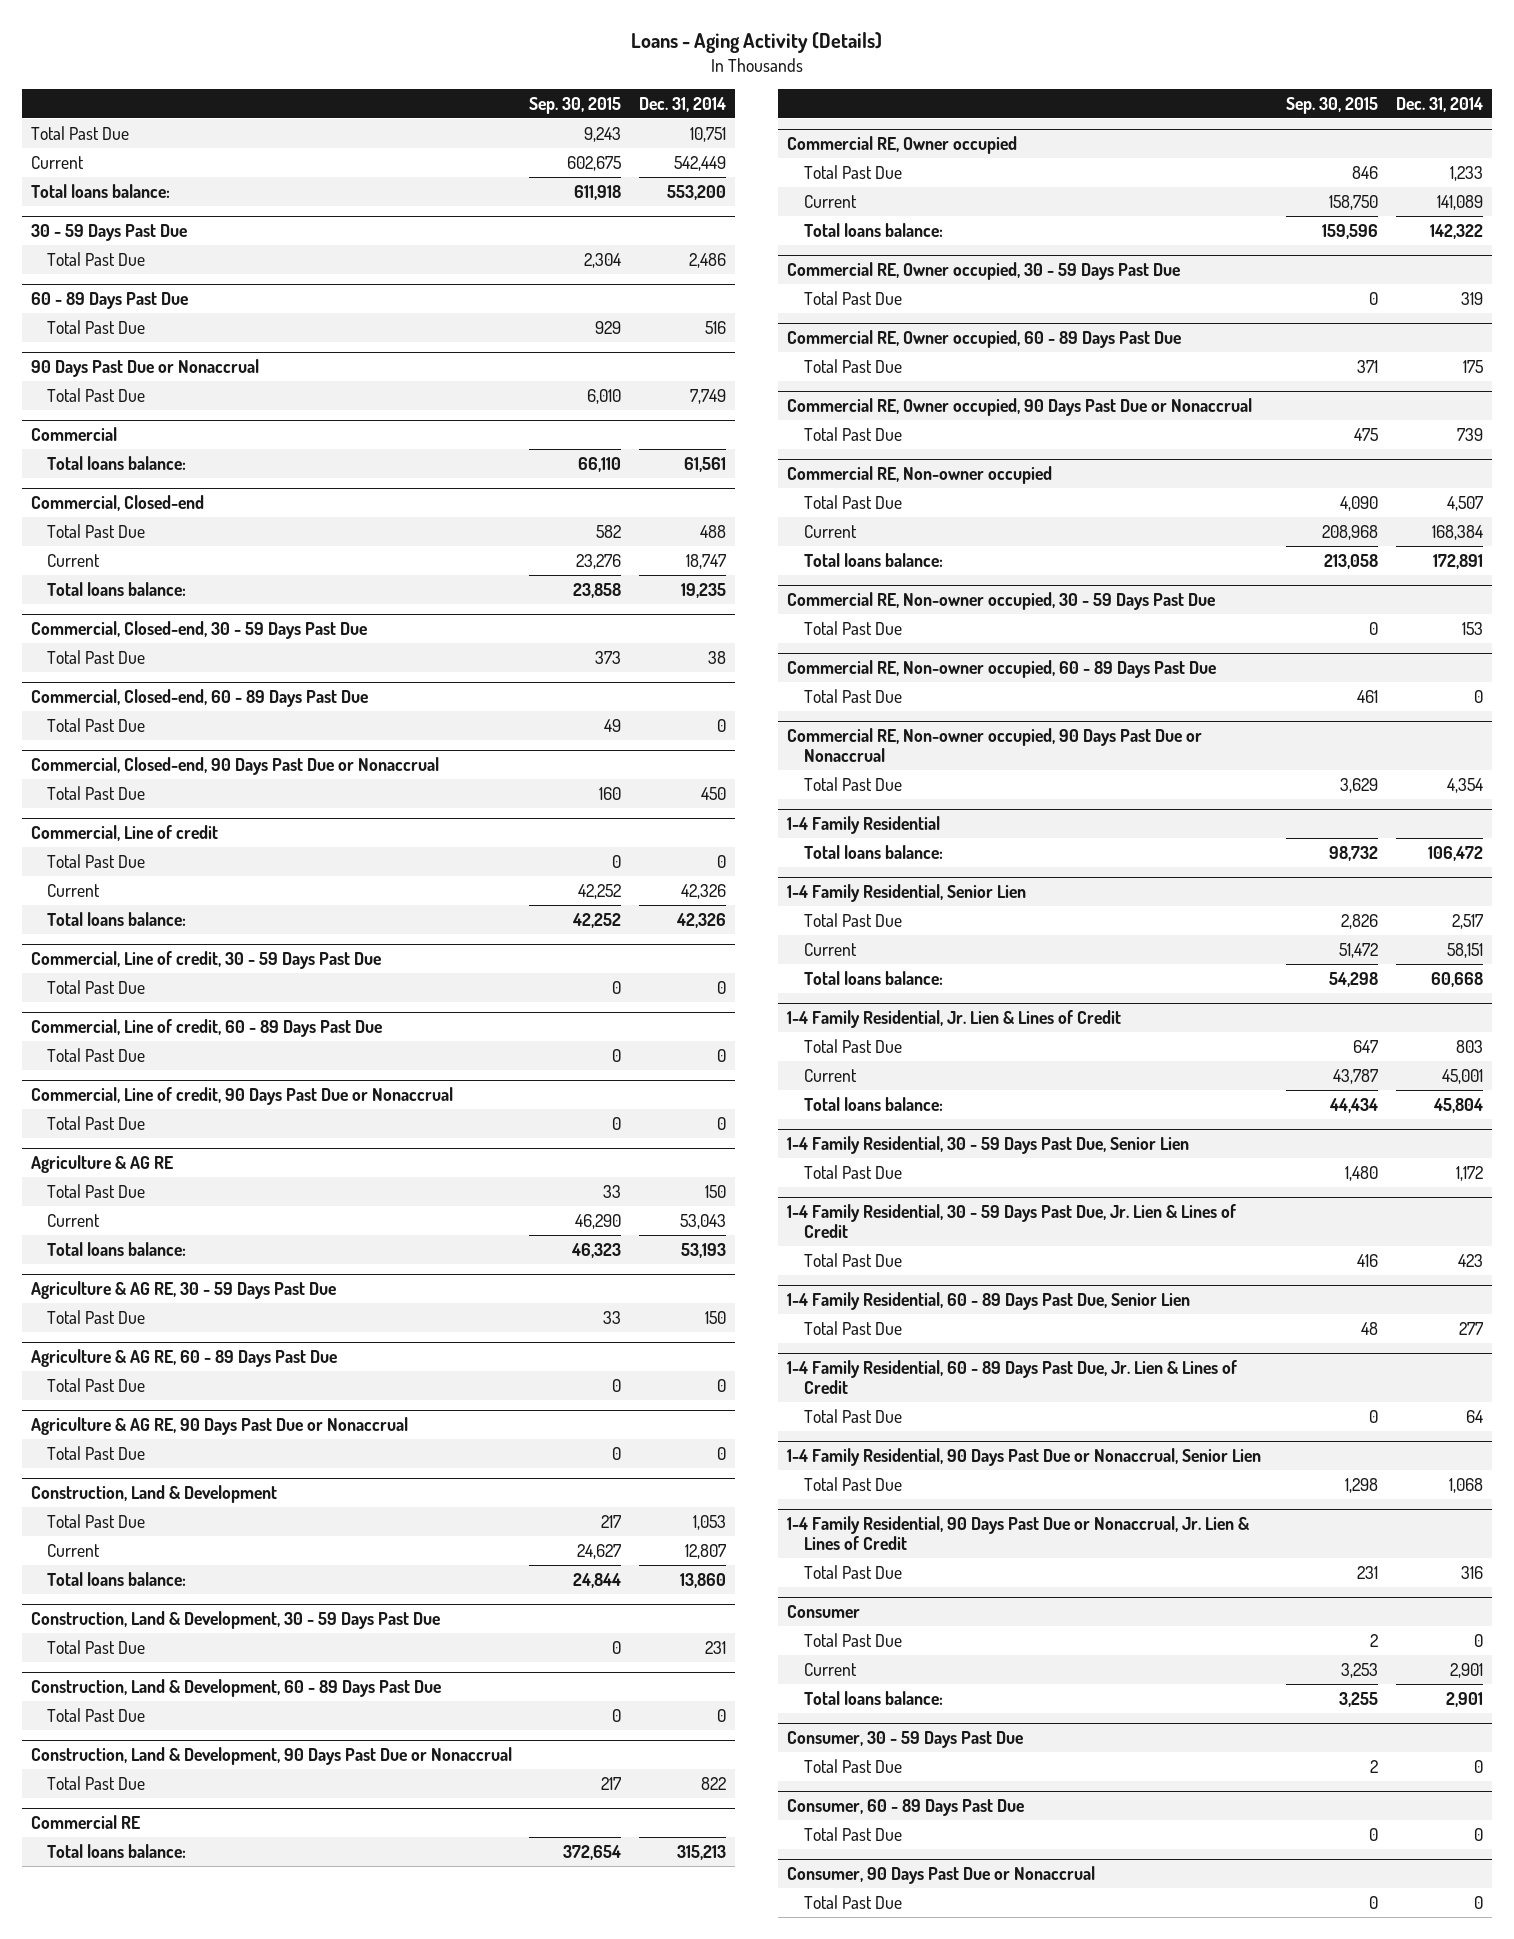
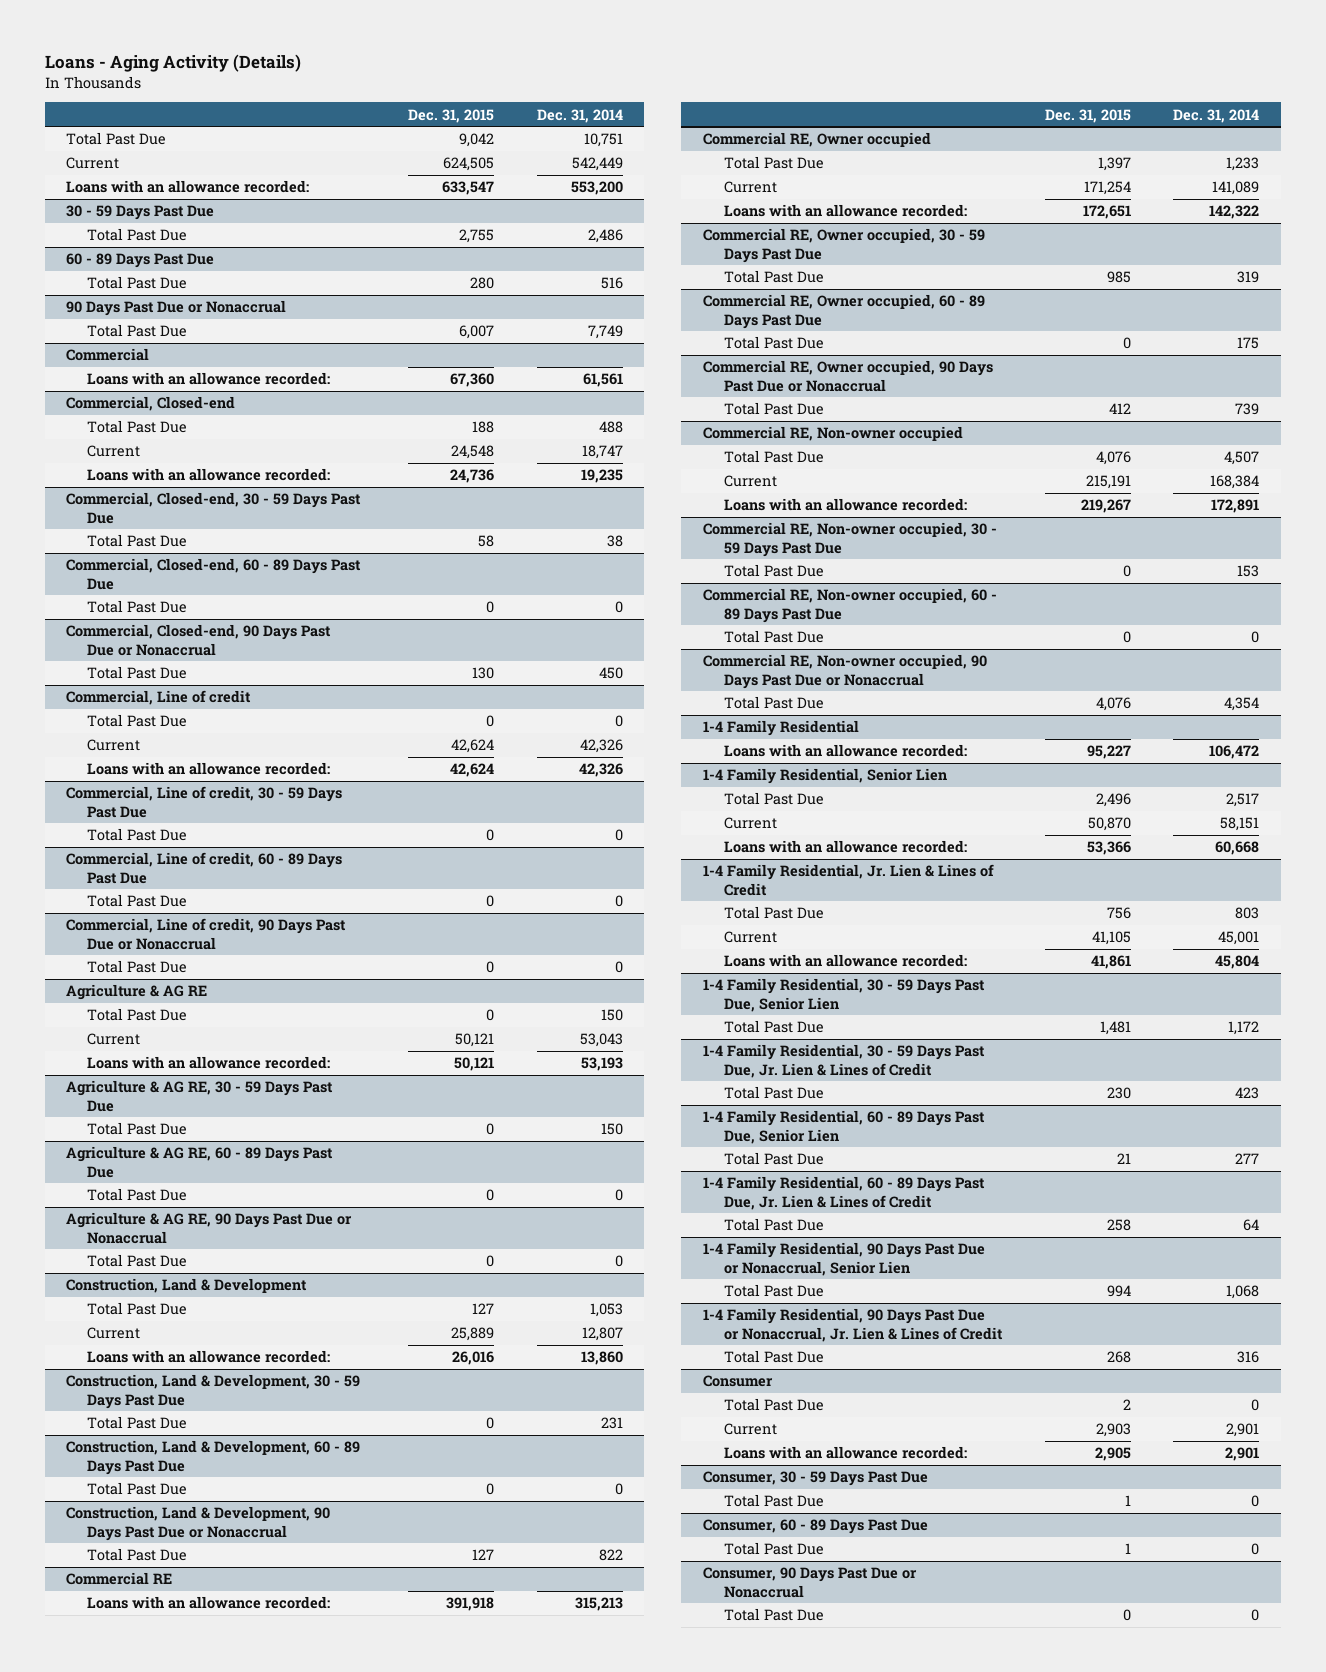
- | Sep. 30, 2015 | Dec. 31, 2014
+ | Dec. 31, 2015 | Dec. 31, 2014
- Total loans balance: | 611,918 | 553,200
+ Loans with an allowance recorded: | 633,547 | 553,200
@ Commercial
- Total loans balance: | 66,110 | 61,561
+ Loans with an allowance recorded: | 67,360 | 61,561
@ Commercial, Closed-end
- Total loans balance: | 23,858 | 19,235
+ Loans with an allowance recorded: | 24,736 | 19,235
@ Commercial, Line of credit
- Total loans balance: | 42,252 | 42,326
+ Loans with an allowance recorded: | 42,624 | 42,326
@ Agriculture & AG RE
- Total loans balance: | 46,323 | 53,193
+ Loans with an allowance recorded: | 50,121 | 53,193
@ Construction, Land & Development
- Total loans balance: | 24,844 | 13,860
+ Loans with an allowance recorded: | 26,016 | 13,860
@ Commercial RE
- Total loans balance: | 372,654 | 315,213
+ Loans with an allowance recorded: | 391,918 | 315,213
@ Commercial RE, Owner occupied
- Total loans balance: | 159,596 | 142,322
+ Loans with an allowance recorded: | 172,651 | 142,322
@ Commercial RE, Non-owner occupied
- Total loans balance: | 213,058 | 172,891
+ Loans with an allowance recorded: | 219,267 | 172,891
@ 1-4 Family Residential
- Total loans balance: | 98,732 | 106,472
+ Loans with an allowance recorded: | 95,227 | 106,472
@ 1-4 Family Residential, Senior Lien
- Total loans balance: | 54,298 | 60,668
+ Loans with an allowance recorded: | 53,366 | 60,668
@ 1-4 Family Residential, Jr. Lien & Lines of Credit
- Total loans balance: | 44,434 | 45,804
+ Loans with an allowance recorded: | 41,861 | 45,804
@ Consumer
- Total loans balance: | 3,255 | 2,901
+ Loans with an allowance recorded: | 2,905 | 2,901

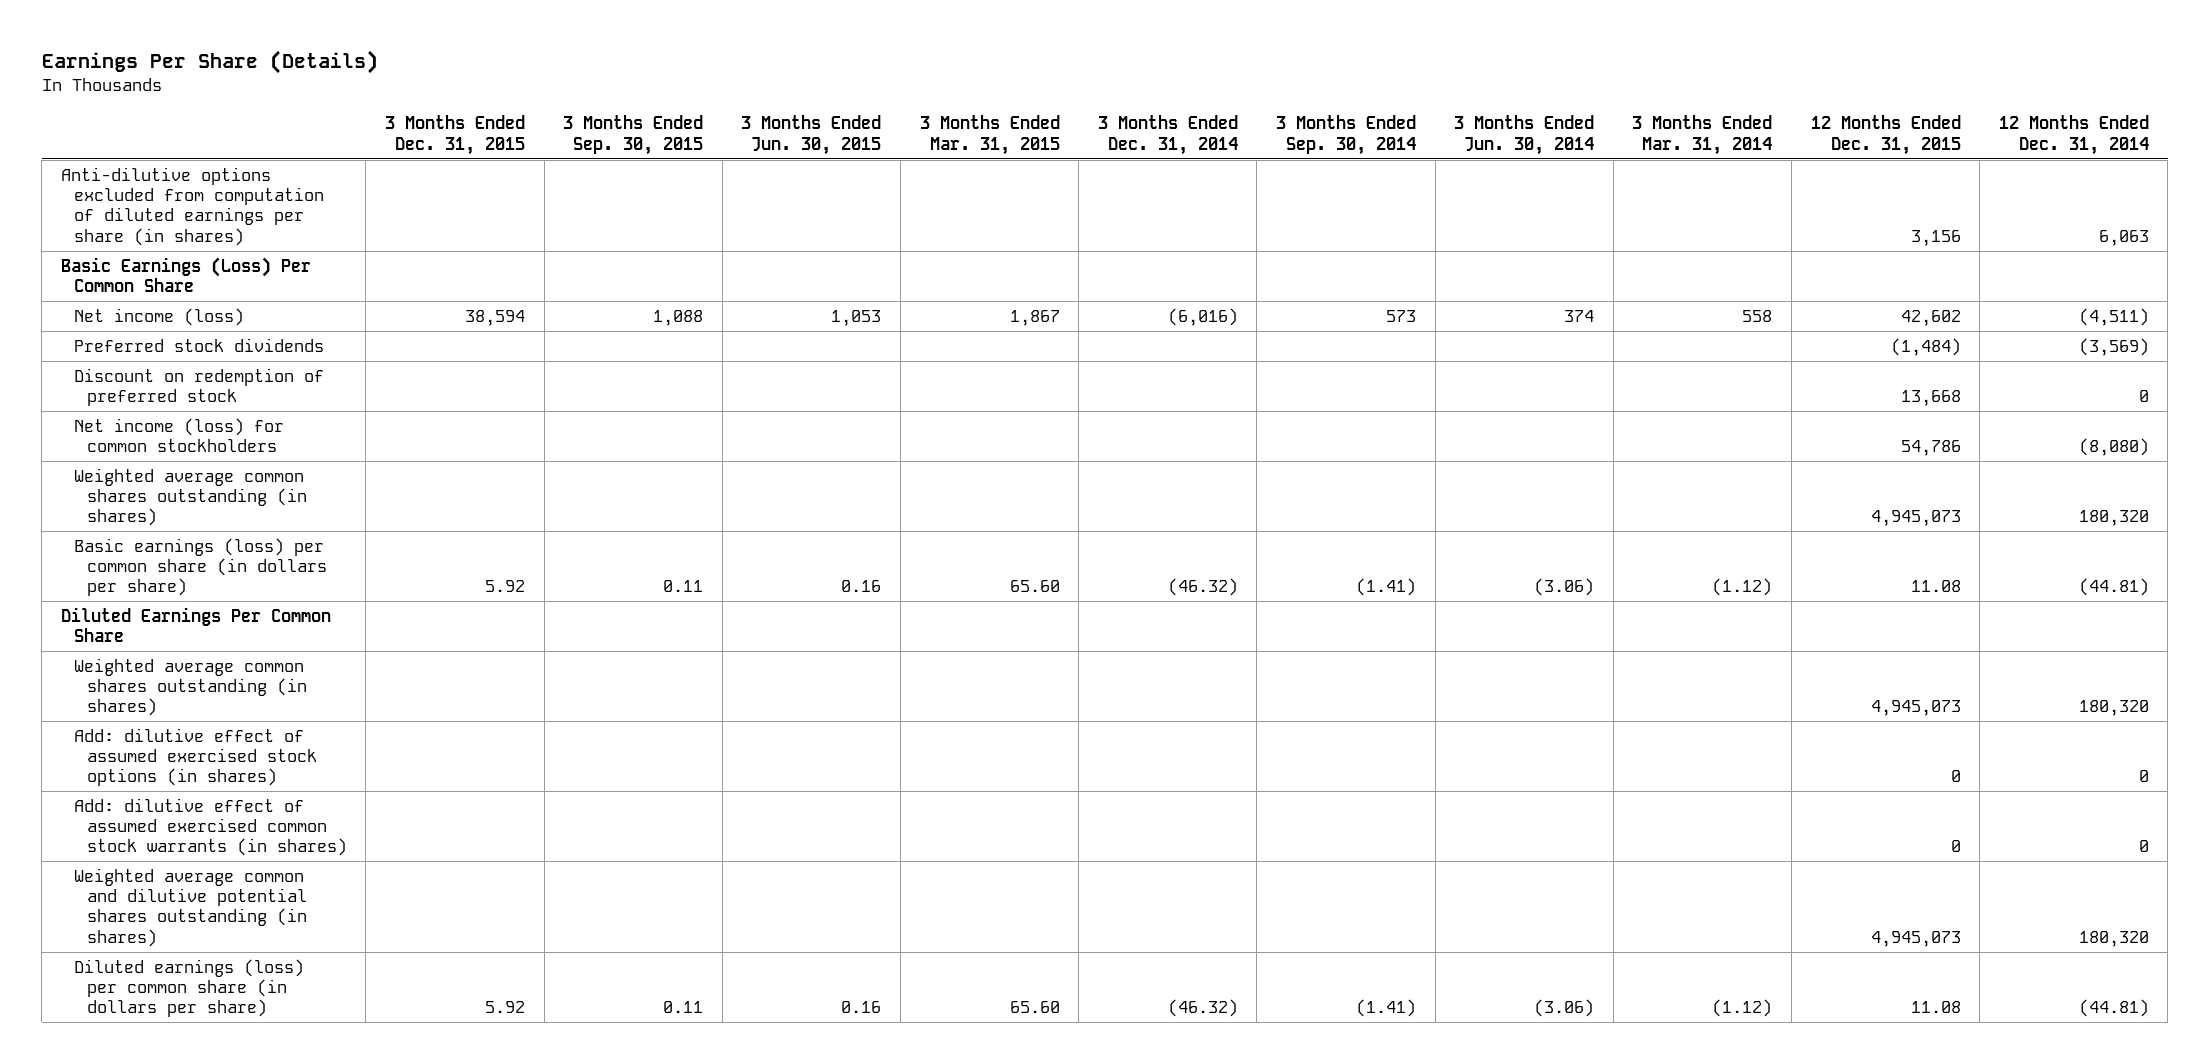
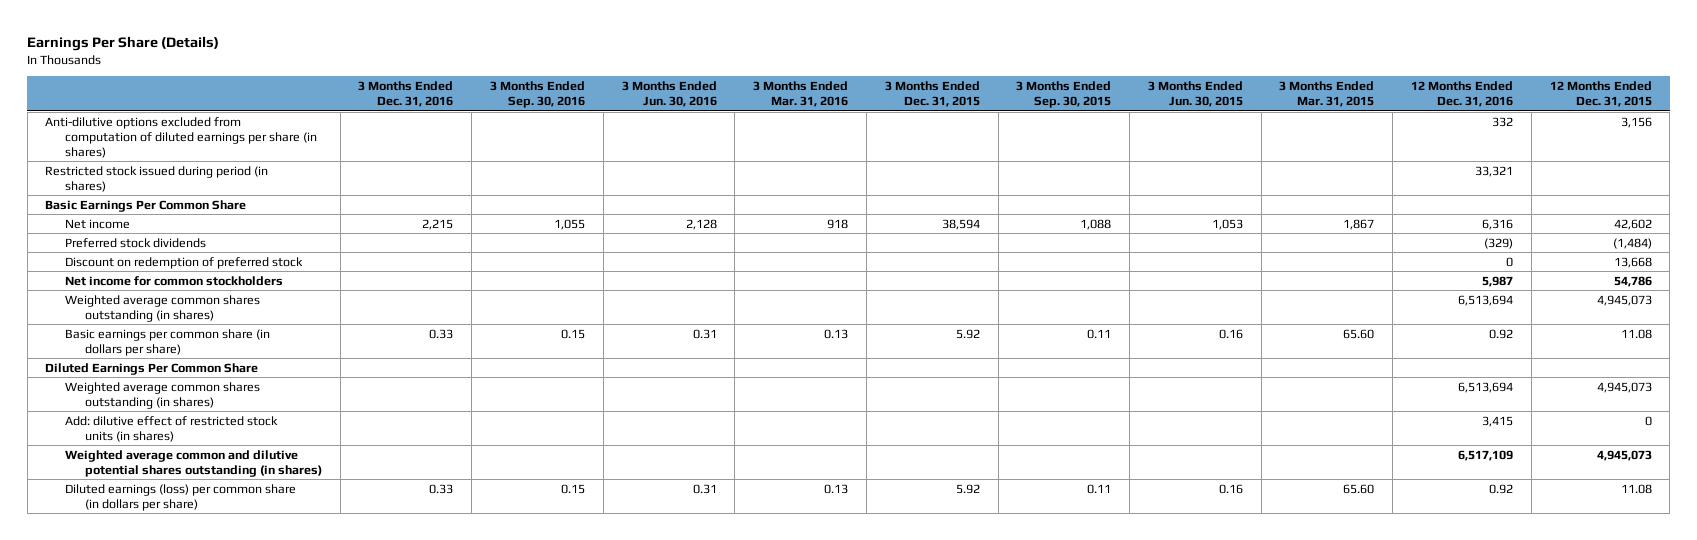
- | 3 Months Ended Dec. 31, 2015 | 3 Months Ended Sep. 30, 2015 | 3 Months Ended Jun. 30, 2015 | 3 Months Ended Mar. 31, 2015 | 3 Months Ended Dec. 31, 2014 | 3 Months Ended Sep. 30, 2014 | 3 Months Ended Jun. 30, 2014 | 3 Months Ended Mar. 31, 2014 | 12 Months Ended Dec. 31, 2015 | 12 Months Ended Dec. 31, 2014
+ | 3 Months Ended Dec. 31, 2016 | 3 Months Ended Sep. 30, 2016 | 3 Months Ended Jun. 30, 2016 | 3 Months Ended Mar. 31, 2016 | 3 Months Ended Dec. 31, 2015 | 3 Months Ended Sep. 30, 2015 | 3 Months Ended Jun. 30, 2015 | 3 Months Ended Mar. 31, 2015 | 12 Months Ended Dec. 31, 2016 | 12 Months Ended Dec. 31, 2015
- Basic Earnings (Loss) Per Common Share
- Net income (loss) | 38,594 | 1,088 | 1,053 | 1,867 | (6,016) | 573 | 374 | 558 | 42,602 | (4,511)
+ Restricted stock issued during period (in shares) | | | | | | | | | 33,321 |
+ Basic Earnings Per Common Share
+ Net income | 2,215 | 1,055 | 2,128 | 918 | 38,594 | 1,088 | 1,053 | 1,867 | 6,316 | 42,602
- Net income (loss) for common stockholders | | | | | | | | | 54,786 | (8,080)
+ Net income for common stockholders | | | | | | | | | 5,987 | 54,786
- Basic earnings (loss) per common share (in dollars per share) | 5.92 | 0.11 | 0.16 | 65.60 | (46.32) | (1.41) | (3.06) | (1.12) | 11.08 | (44.81)
+ Basic earnings per common share (in dollars per share) | 0.33 | 0.15 | 0.31 | 0.13 | 5.92 | 0.11 | 0.16 | 65.60 | 0.92 | 11.08
- Add: dilutive effect of assumed exercised stock options (in shares) | | | | | | | | | 0 | 0
- Add: dilutive effect of assumed exercised common stock warrants (in shares) | | | | | | | | | 0 | 0
+ Add: dilutive effect of restricted stock units (in shares) | | | | | | | | | 3,415 | 0

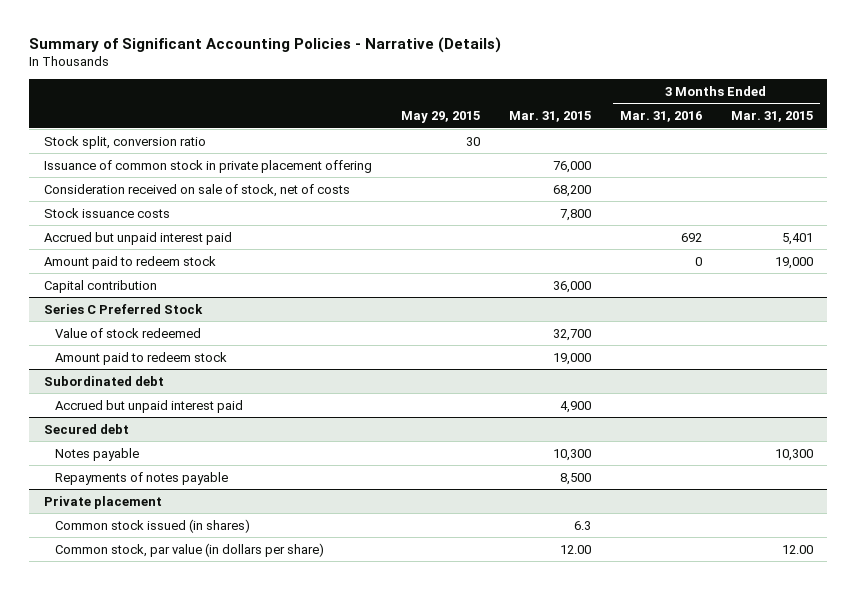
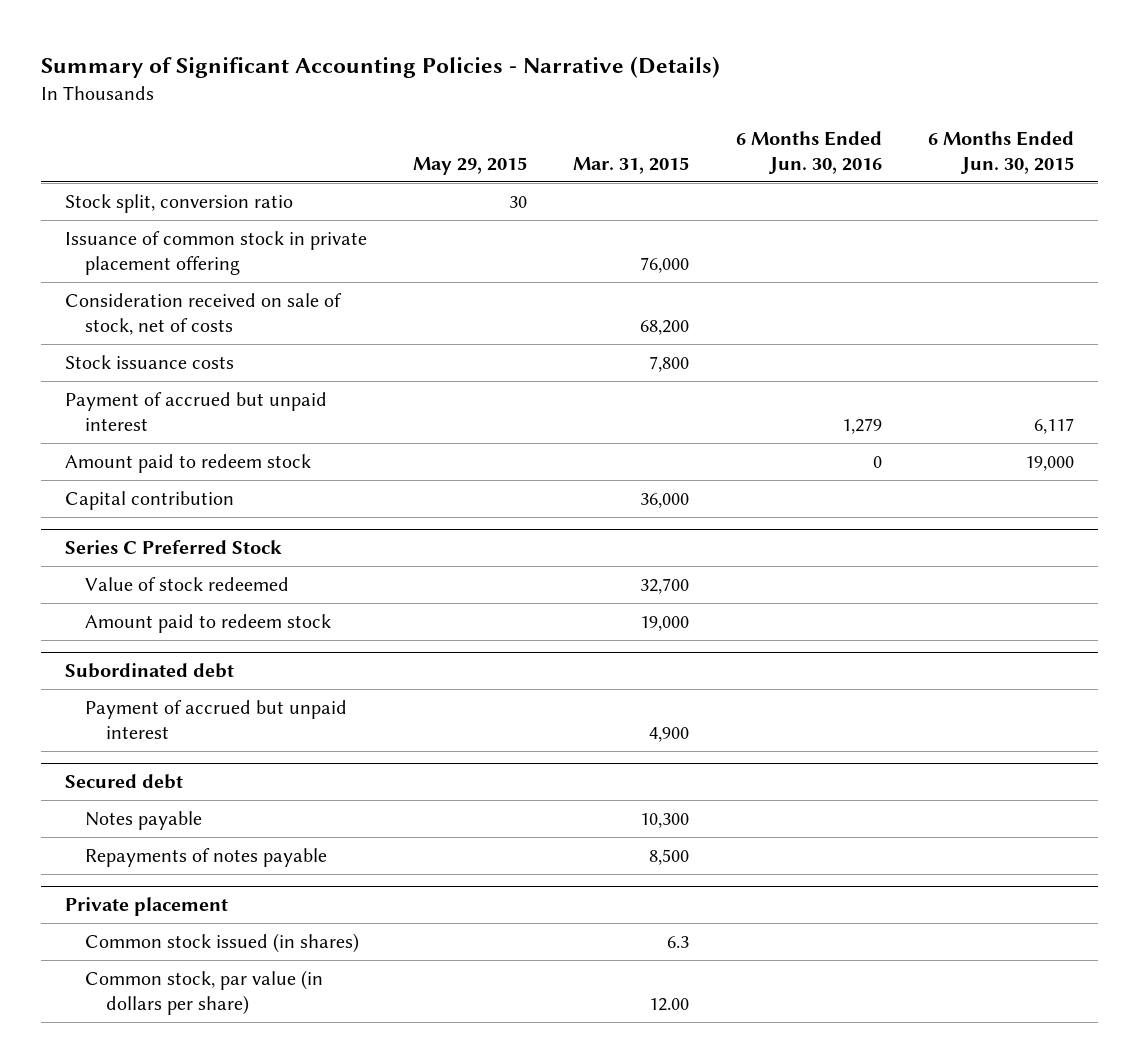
- | May 29, 2015 | Mar. 31, 2015 | 3 Months Ended Mar. 31, 2016 | 3 Months Ended Mar. 31, 2015
+ | May 29, 2015 | Mar. 31, 2015 | 6 Months Ended Jun. 30, 2016 | 6 Months Ended Jun. 30, 2015
- Accrued but unpaid interest paid | | | 692 | 5,401
+ Payment of accrued but unpaid interest | | | 1,279 | 6,117
@ Subordinated debt
- Accrued but unpaid interest paid | | 4,900 | |
+ Payment of accrued but unpaid interest | | 4,900 | |

